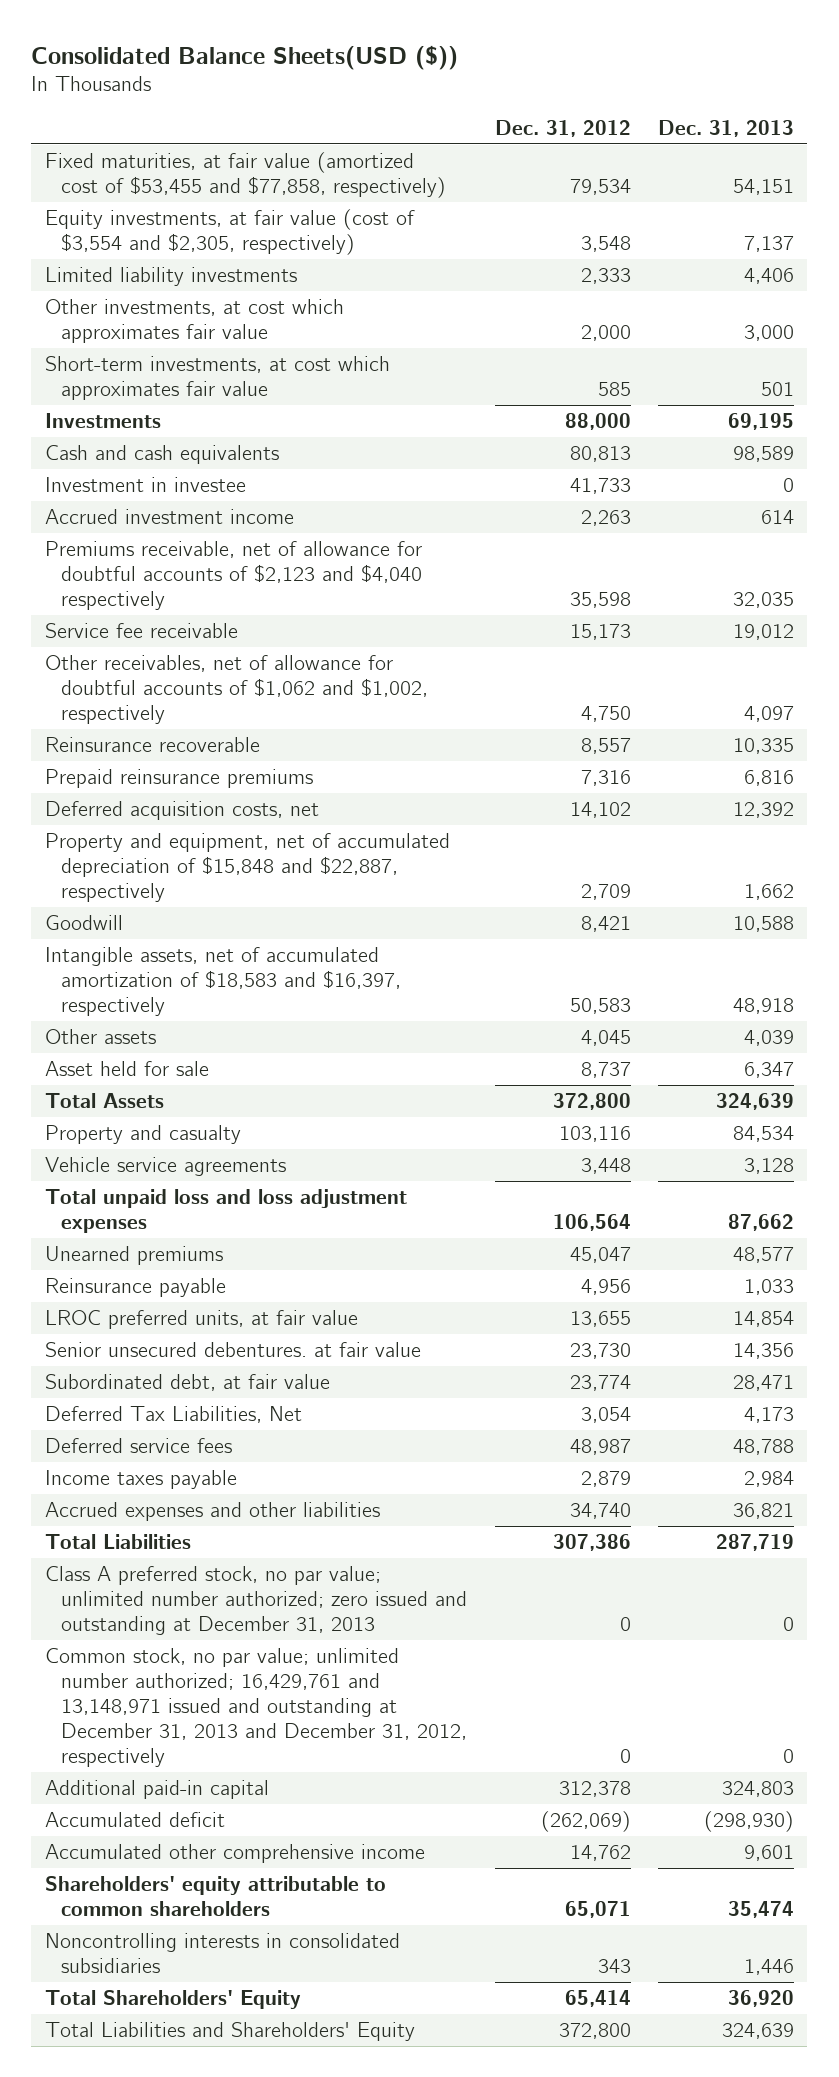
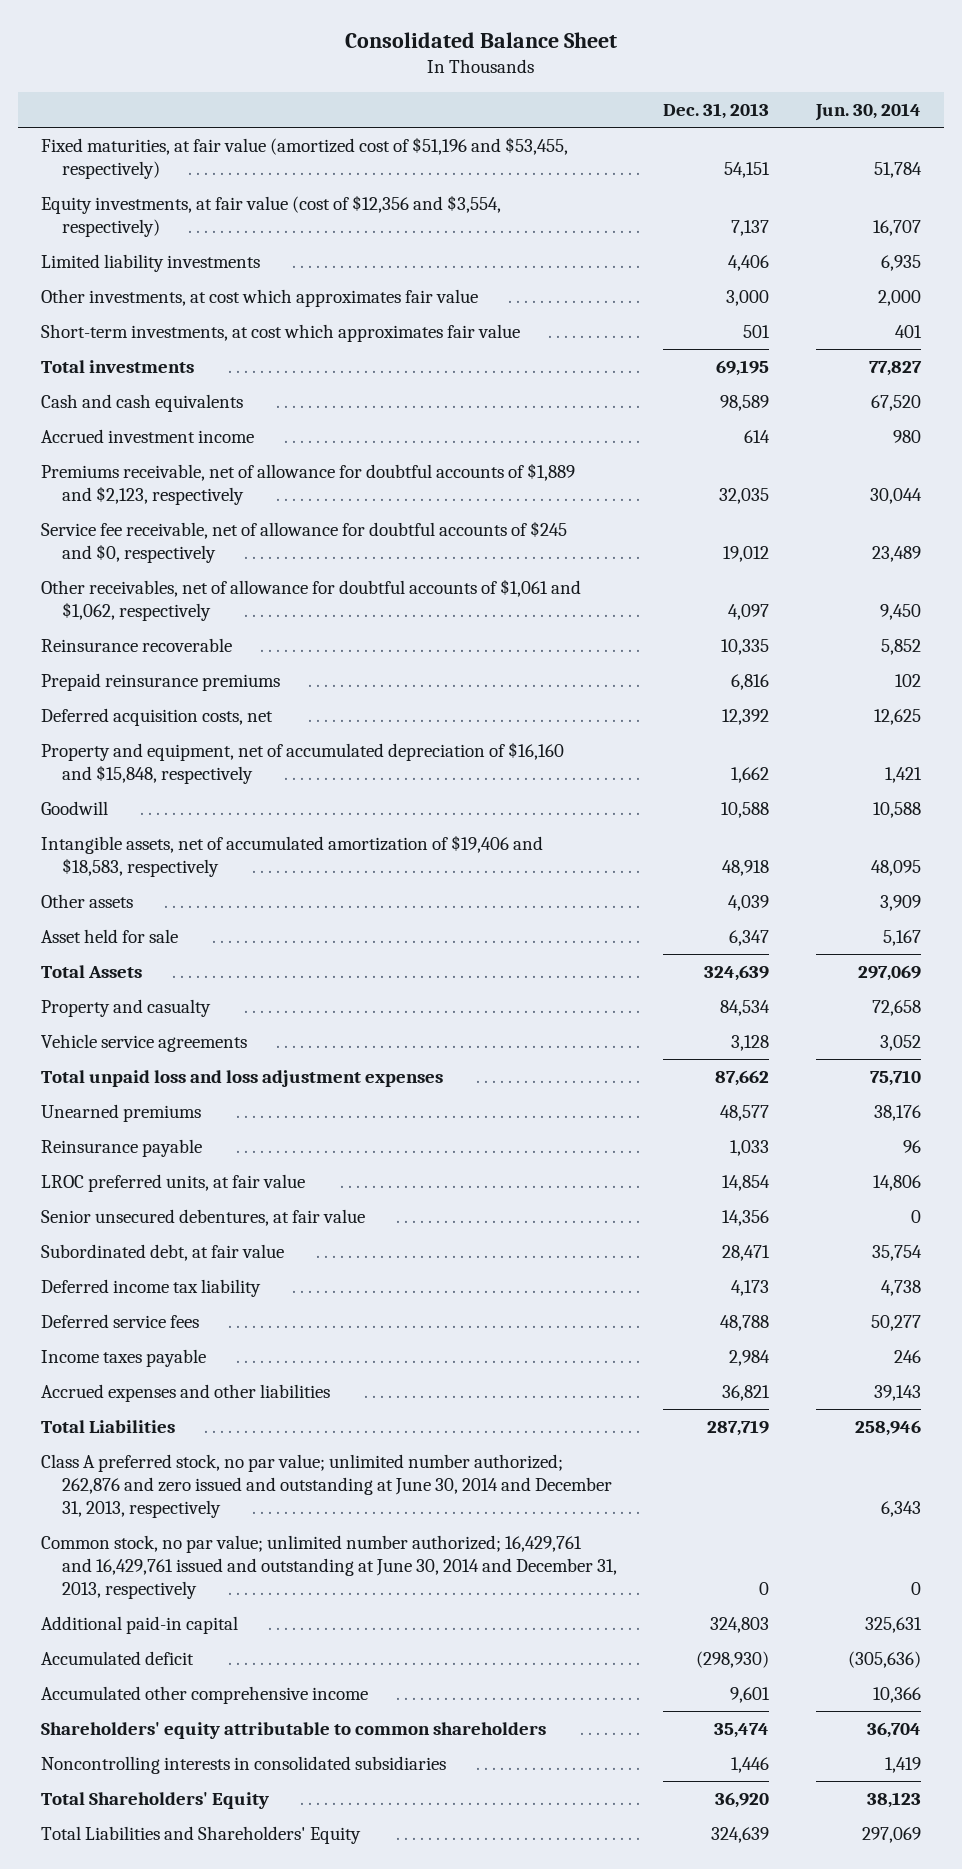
- Consolidated Balance Sheets(USD ($))
+ Consolidated Balance Sheet
- | Dec. 31, 2012 | Dec. 31, 2013
+ | Dec. 31, 2013 | Jun. 30, 2014
- Fixed maturities, at fair value (amortized cost of $53,455 and $77,858, respectively) | 79,534 | 54,151
- Equity investments, at fair value (cost of $3,554 and $2,305, respectively) | 3,548 | 7,137
+ Fixed maturities, at fair value (amortized cost of $51,196 and $53,455, respectively) | 54,151 | 51,784
+ Equity investments, at fair value (cost of $12,356 and $3,554, respectively) | 7,137 | 16,707
- Investments | 88,000 | 69,195
+ Total investments | 69,195 | 77,827
- Investment in investee | 41,733 | 0
- Premiums receivable, net of allowance for doubtful accounts of $2,123 and $4,040 respectively | 35,598 | 32,035
- Service fee receivable | 15,173 | 19,012
- Other receivables, net of allowance for doubtful accounts of $1,062 and $1,002, respectively | 4,750 | 4,097
+ Premiums receivable, net of allowance for doubtful accounts of $1,889 and $2,123, respectively | 32,035 | 30,044
+ Service fee receivable, net of allowance for doubtful accounts of $245 and $0, respectively | 19,012 | 23,489
+ Other receivables, net of allowance for doubtful accounts of $1,061 and $1,062, respectively | 4,097 | 9,450
- Property and equipment, net of accumulated depreciation of $15,848 and $22,887, respectively | 2,709 | 1,662
+ Property and equipment, net of accumulated depreciation of $16,160 and $15,848, respectively | 1,662 | 1,421
- Intangible assets, net of accumulated amortization of $18,583 and $16,397, respectively | 50,583 | 48,918
+ Intangible assets, net of accumulated amortization of $19,406 and $18,583, respectively | 48,918 | 48,095
- Senior unsecured debentures. at fair value | 23,730 | 14,356
+ Senior unsecured debentures, at fair value | 14,356 | 0
- Deferred Tax Liabilities, Net | 3,054 | 4,173
+ Deferred income tax liability | 4,173 | 4,738
- Class A preferred stock, no par value; unlimited number authorized; zero issued and outstanding at December 31, 2013 | 0 | 0
- Common stock, no par value; unlimited number authorized; 16,429,761 and 13,148,971 issued and outstanding at December 31, 2013 and December 31, 2012, respectively | 0 | 0
+ Class A preferred stock, no par value; unlimited number authorized; 262,876 and zero issued and outstanding at June 30, 2014 and December 31, 2013, respectively | | 6,343
+ Common stock, no par value; unlimited number authorized; 16,429,761 and 16,429,761 issued and outstanding at June 30, 2014 and December 31, 2013, respectively | 0 | 0

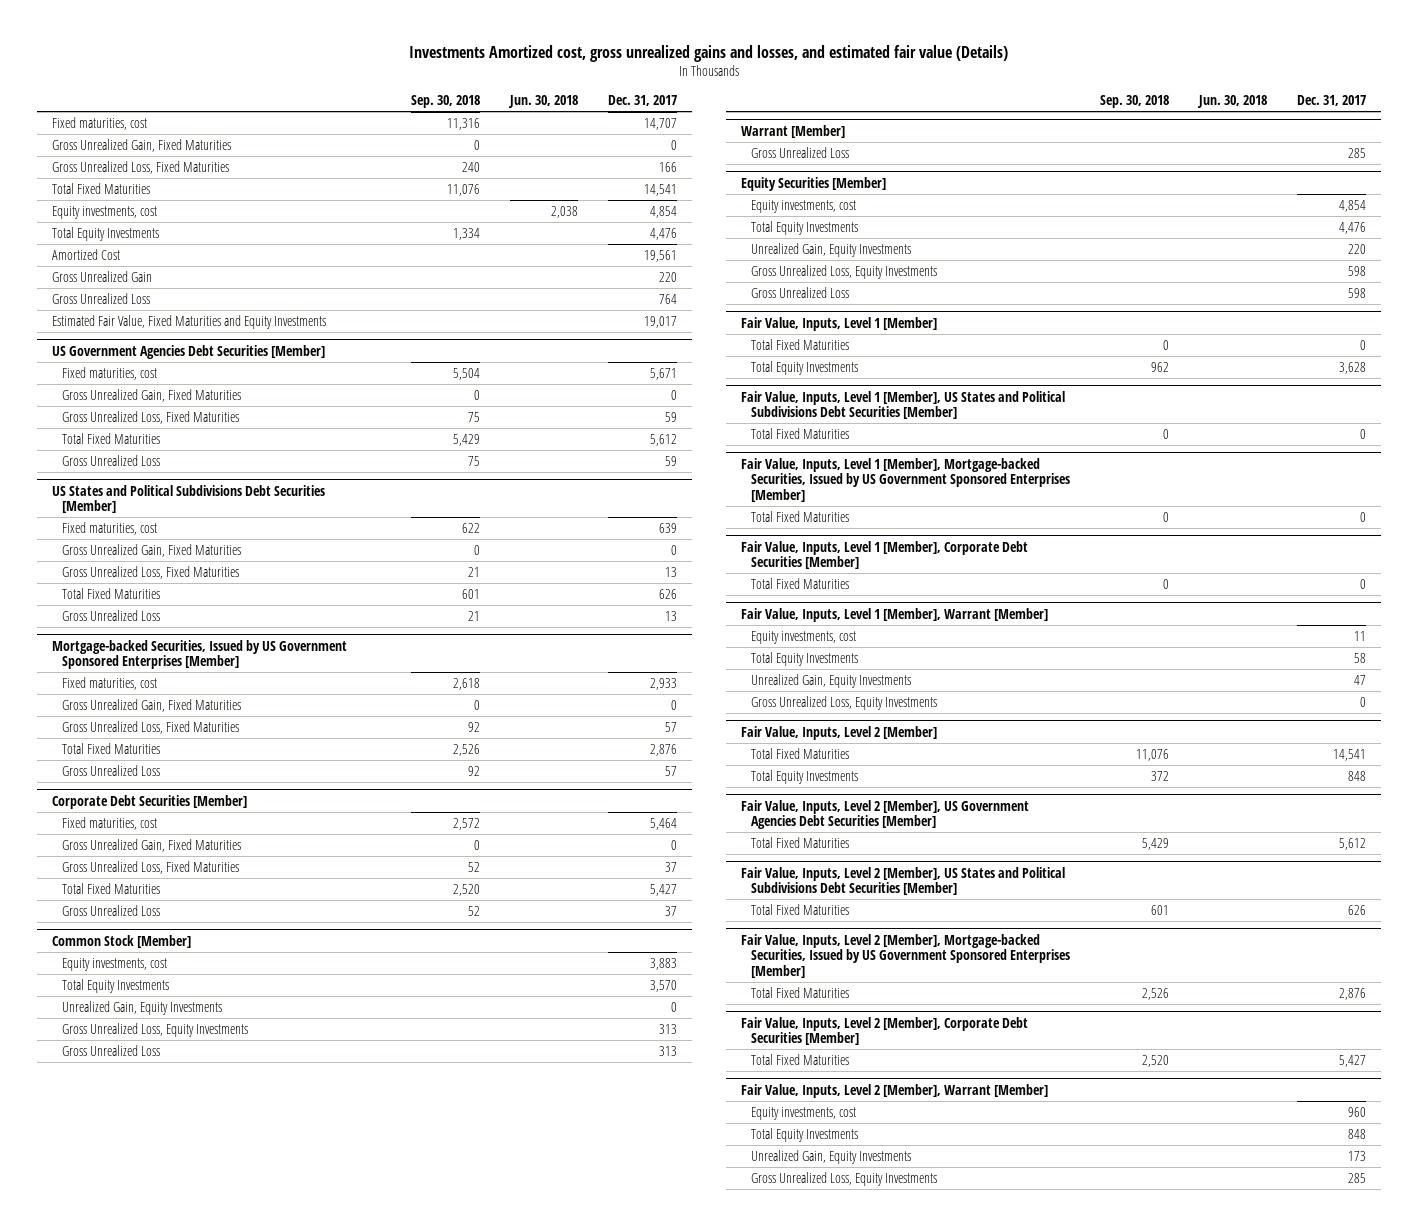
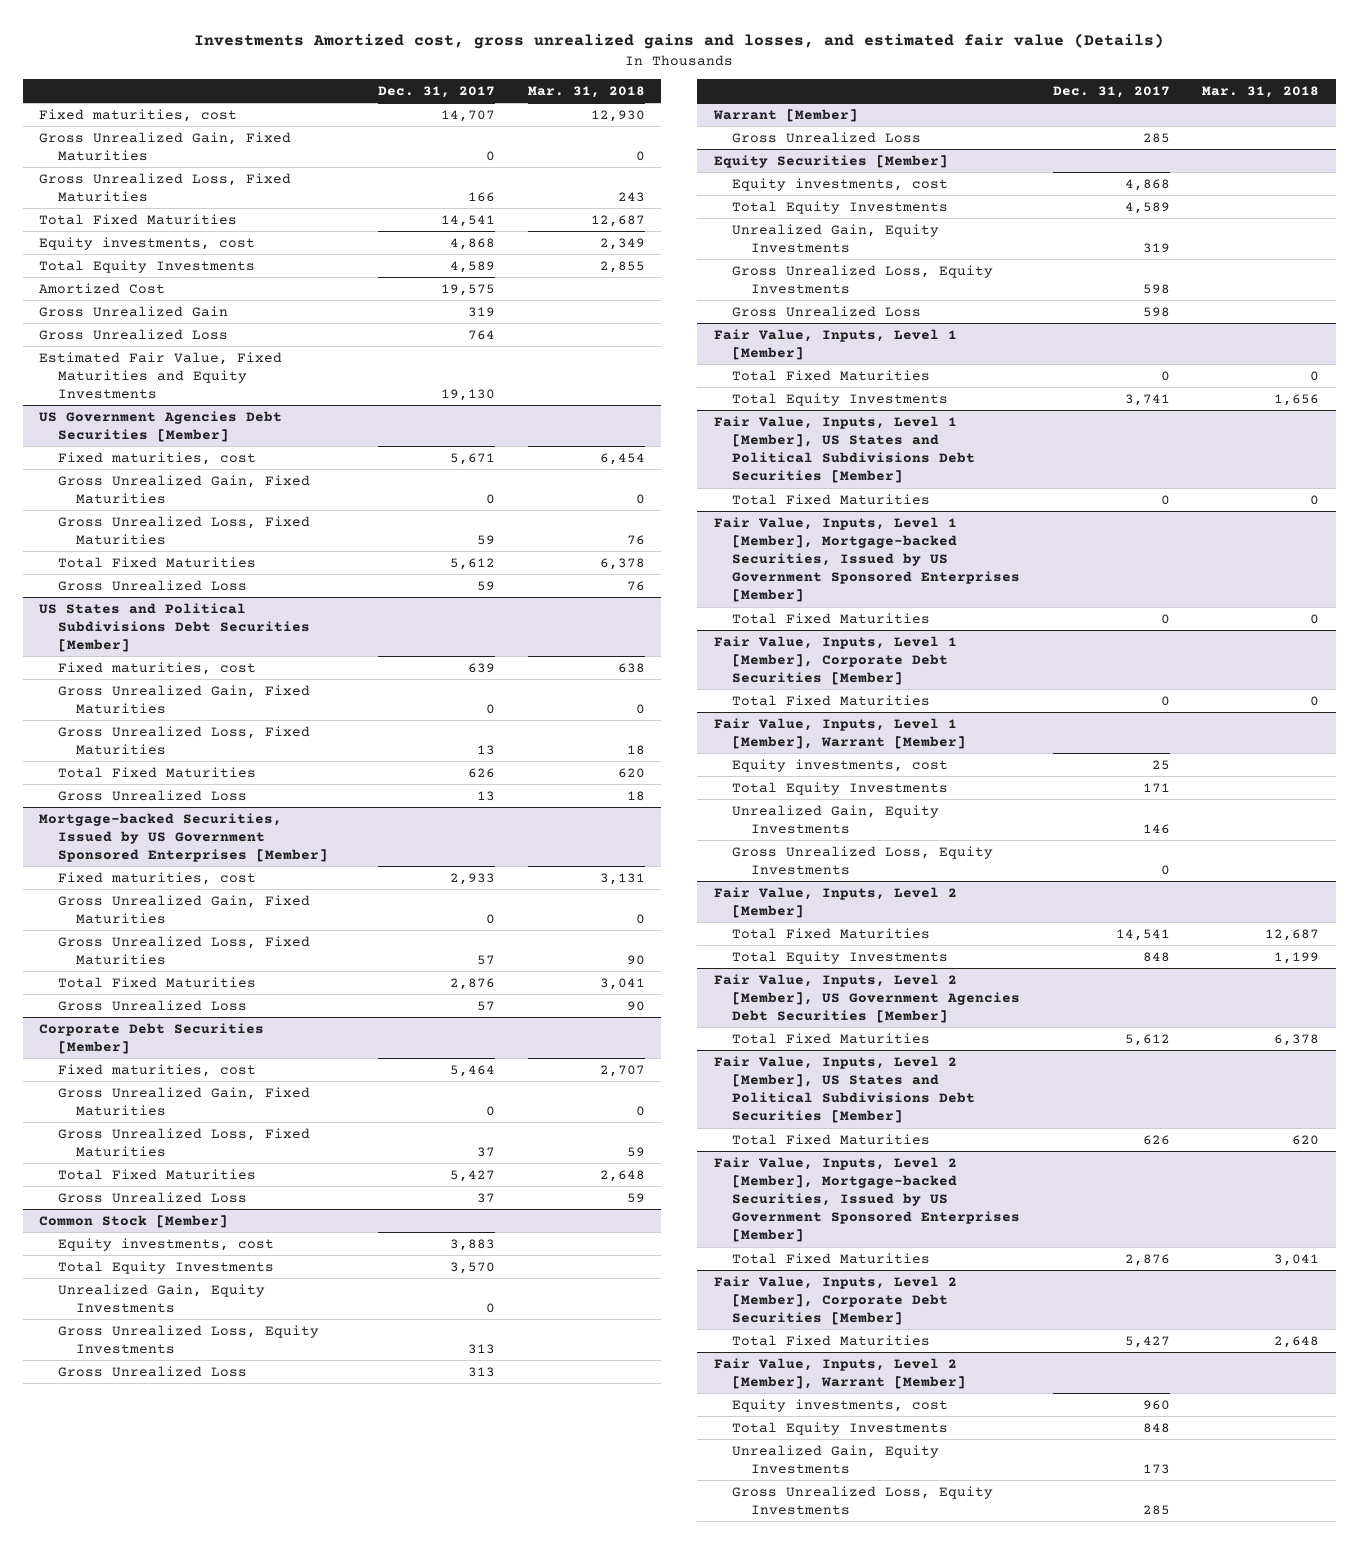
- | Sep. 30, 2018 | Jun. 30, 2018 | Dec. 31, 2017
+ | Dec. 31, 2017 | Mar. 31, 2018
- Equity investments, cost | | 2,038 | 4,854
- Total Equity Investments | 1,334 | | 4,476
- Amortized Cost | | | 19,561
- Gross Unrealized Gain | | | 220
+ Equity investments, cost | 4,868 | 2,349
+ Total Equity Investments | 4,589 | 2,855
+ Amortized Cost | 19,575 |
+ Gross Unrealized Gain | 319 |
- Estimated Fair Value, Fixed Maturities and Equity Investments | | | 19,017
+ Estimated Fair Value, Fixed Maturities and Equity Investments | 19,130 |
@ Equity Securities [Member]
- Equity investments, cost | | | 4,854
- Total Equity Investments | | | 4,476
- Unrealized Gain, Equity Investments | | | 220
+ Equity investments, cost | 4,868 |
+ Total Equity Investments | 4,589 |
+ Unrealized Gain, Equity Investments | 319 |
@ Fair Value, Inputs, Level 1 [Member]
- Total Equity Investments | 962 | | 3,628
+ Total Equity Investments | 3,741 | 1,656
@ Fair Value, Inputs, Level 1 [Member], Warrant [Member]
- Equity investments, cost | | | 11
- Total Equity Investments | | | 58
- Unrealized Gain, Equity Investments | | | 47
+ Equity investments, cost | 25 |
+ Total Equity Investments | 171 |
+ Unrealized Gain, Equity Investments | 146 |

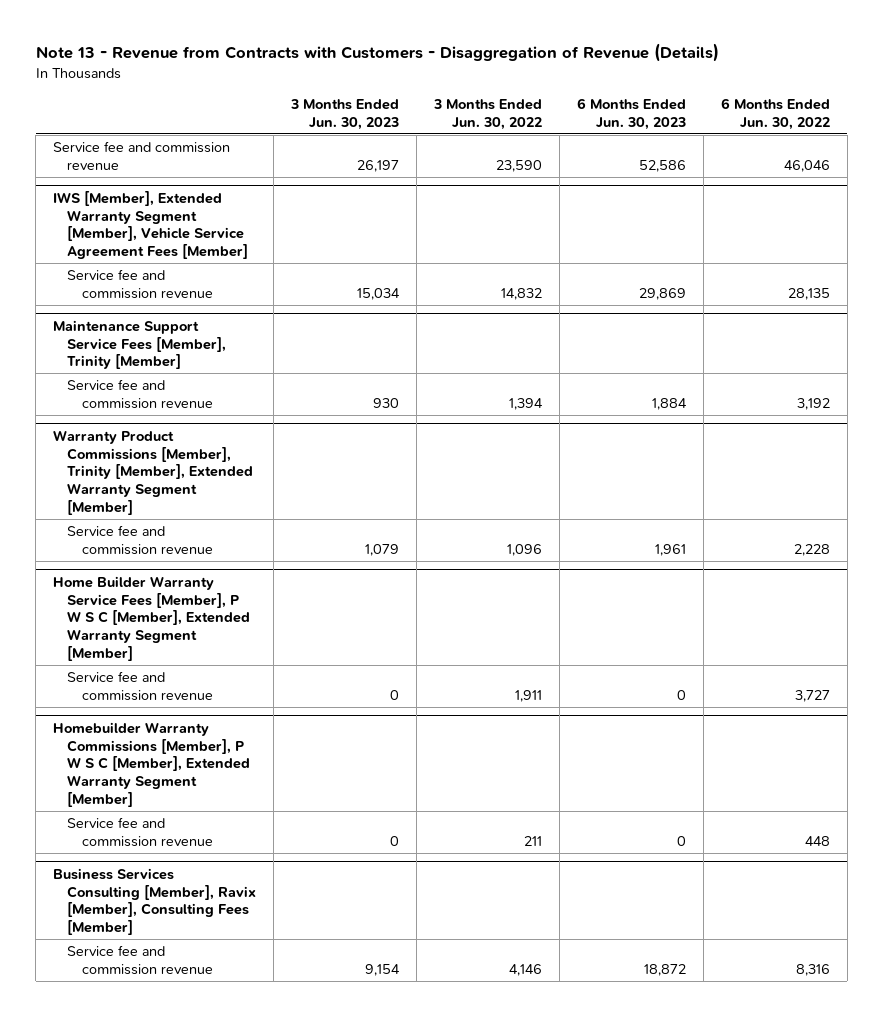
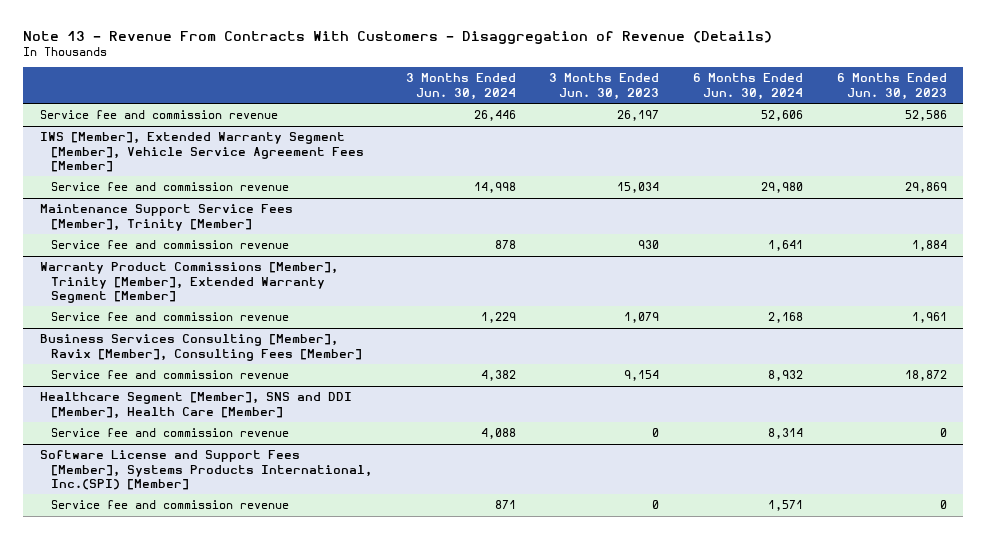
- Note 13 - Revenue from Contracts with Customers - Disaggregation of Revenue (Details)
+ Note 13 - Revenue From Contracts With Customers - Disaggregation of Revenue (Details)
- | 3 Months Ended Jun. 30, 2023 | 3 Months Ended Jun. 30, 2022 | 6 Months Ended Jun. 30, 2023 | 6 Months Ended Jun. 30, 2022
+ | 3 Months Ended Jun. 30, 2024 | 3 Months Ended Jun. 30, 2023 | 6 Months Ended Jun. 30, 2024 | 6 Months Ended Jun. 30, 2023
- Home Builder Warranty Service Fees [Member], P W S C [Member], Extended Warranty Segment [Member]
- Service fee and commission revenue | 0 | 1,911 | 0 | 3,727
- Homebuilder Warranty Commissions [Member], P W S C [Member], Extended Warranty Segment [Member]
- Service fee and commission revenue | 0 | 211 | 0 | 448
+ Healthcare Segment [Member], SNS and DDI [Member], Health Care [Member]
+ Service fee and commission revenue | 4,088 | 0 | 8,314 | 0
+ Software License and Support Fees [Member], Systems Products International, Inc.(SPI) [Member]
+ Service fee and commission revenue | 871 | 0 | 1,571 | 0

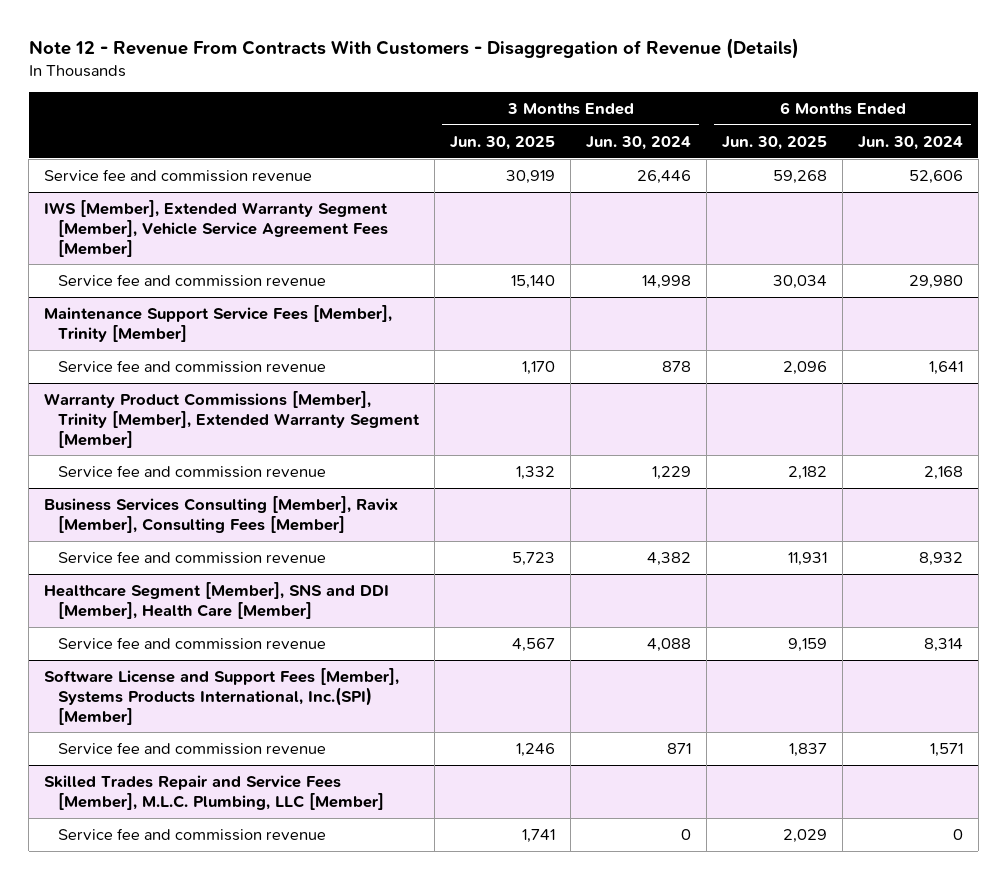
- Note 13 - Revenue From Contracts With Customers - Disaggregation of Revenue (Details)
+ Note 12 - Revenue From Contracts With Customers - Disaggregation of Revenue (Details)
- | 3 Months Ended Jun. 30, 2024 | 3 Months Ended Jun. 30, 2023 | 6 Months Ended Jun. 30, 2024 | 6 Months Ended Jun. 30, 2023
+ | 3 Months Ended Jun. 30, 2025 | 3 Months Ended Jun. 30, 2024 | 6 Months Ended Jun. 30, 2025 | 6 Months Ended Jun. 30, 2024
+ Skilled Trades Repair and Service Fees [Member], M.L.C. Plumbing, LLC [Member]
+ Service fee and commission revenue | 1,741 | 0 | 2,029 | 0

